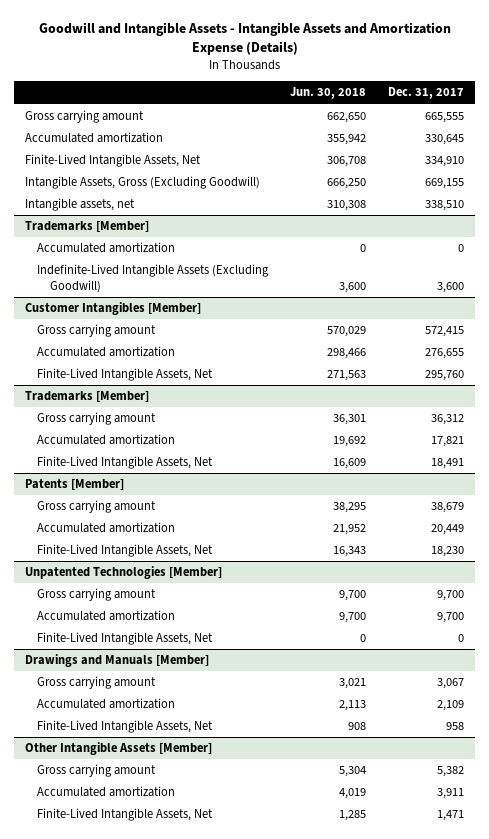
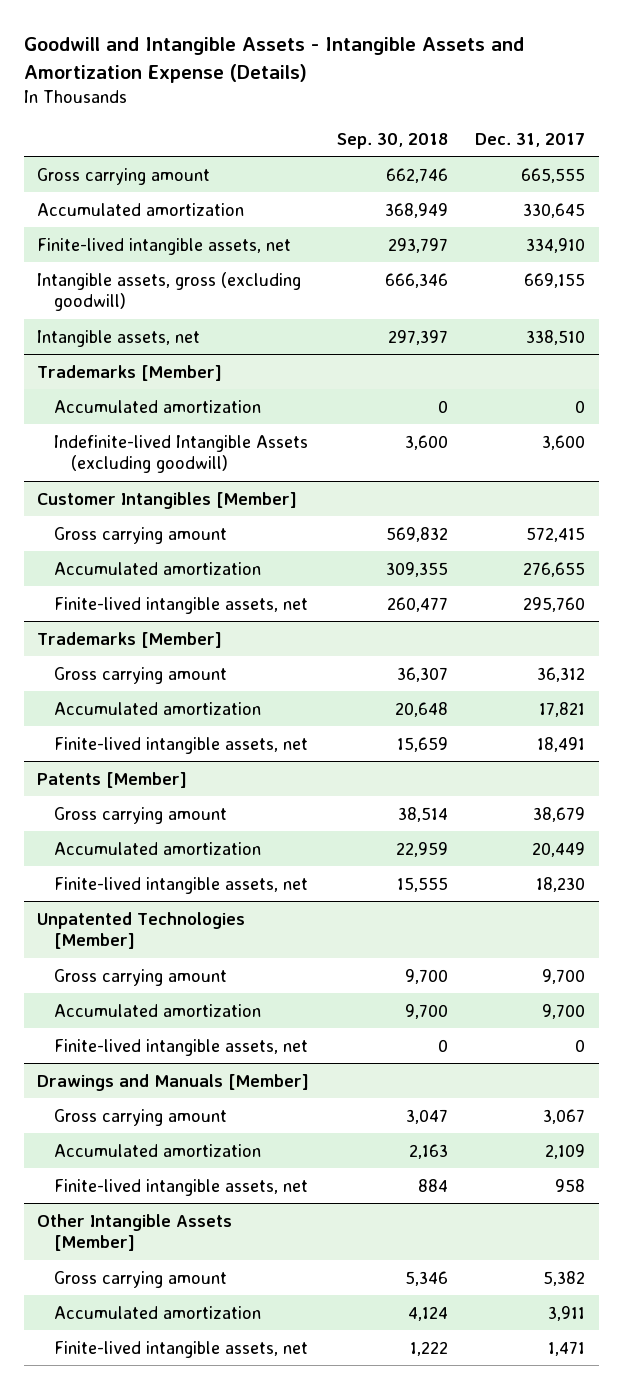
- | Jun. 30, 2018 | Dec. 31, 2017
+ | Sep. 30, 2018 | Dec. 31, 2017
- Finite-Lived Intangible Assets, Net | 306,708 | 334,910
- Intangible Assets, Gross (Excluding Goodwill) | 666,250 | 669,155
+ Finite-lived intangible assets, net | 293,797 | 334,910
+ Intangible assets, gross (excluding goodwill) | 666,346 | 669,155
@ Trademarks [Member]
- Indefinite-Lived Intangible Assets (Excluding Goodwill) | 3,600 | 3,600
+ Indefinite-lived Intangible Assets (excluding goodwill) | 3,600 | 3,600
@ Customer Intangibles [Member]
- Finite-Lived Intangible Assets, Net | 271,563 | 295,760
+ Finite-lived intangible assets, net | 260,477 | 295,760
@ Trademarks [Member]
- Finite-Lived Intangible Assets, Net | 16,609 | 18,491
+ Finite-lived intangible assets, net | 15,659 | 18,491
@ Patents [Member]
- Finite-Lived Intangible Assets, Net | 16,343 | 18,230
+ Finite-lived intangible assets, net | 15,555 | 18,230
@ Unpatented Technologies [Member]
- Finite-Lived Intangible Assets, Net | 0 | 0
+ Finite-lived intangible assets, net | 0 | 0
@ Drawings and Manuals [Member]
- Finite-Lived Intangible Assets, Net | 908 | 958
+ Finite-lived intangible assets, net | 884 | 958
@ Other Intangible Assets [Member]
- Finite-Lived Intangible Assets, Net | 1,285 | 1,471
+ Finite-lived intangible assets, net | 1,222 | 1,471

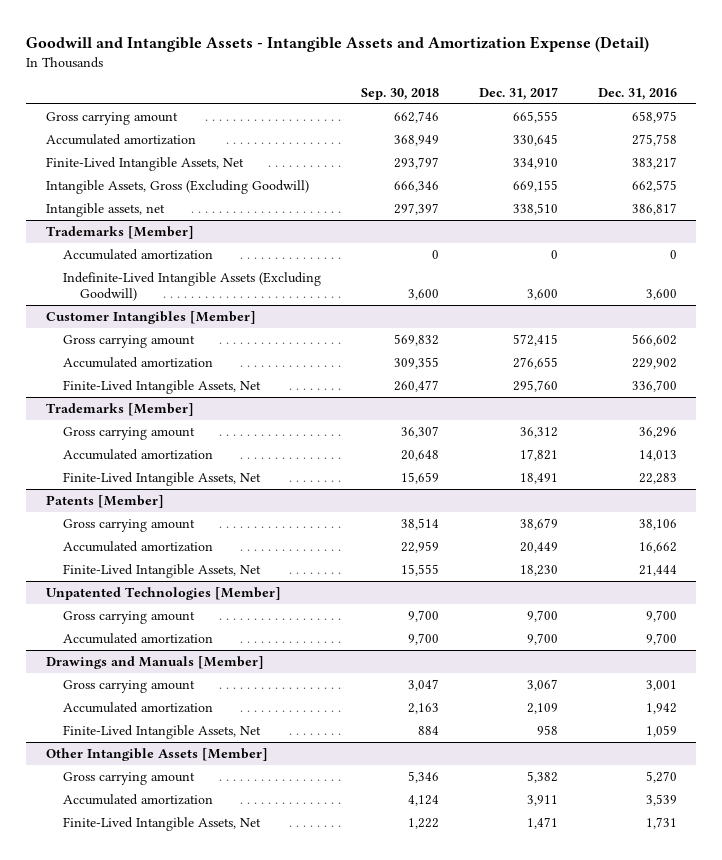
- Goodwill and Intangible Assets - Intangible Assets and Amortization Expense (Details)
+ Goodwill and Intangible Assets - Intangible Assets and Amortization Expense (Detail)
- | Sep. 30, 2018 | Dec. 31, 2017
+ | Sep. 30, 2018 | Dec. 31, 2017 | Dec. 31, 2016
- Finite-lived intangible assets, net | 293,797 | 334,910
- Intangible assets, gross (excluding goodwill) | 666,346 | 669,155
+ Finite-Lived Intangible Assets, Net | 293,797 | 334,910 | 383,217
+ Intangible Assets, Gross (Excluding Goodwill) | 666,346 | 669,155 | 662,575
@ Trademarks [Member]
- Indefinite-lived Intangible Assets (excluding goodwill) | 3,600 | 3,600
+ Indefinite-Lived Intangible Assets (Excluding Goodwill) | 3,600 | 3,600 | 3,600
@ Customer Intangibles [Member]
- Finite-lived intangible assets, net | 260,477 | 295,760
+ Finite-Lived Intangible Assets, Net | 260,477 | 295,760 | 336,700
@ Trademarks [Member]
- Finite-lived intangible assets, net | 15,659 | 18,491
+ Finite-Lived Intangible Assets, Net | 15,659 | 18,491 | 22,283
@ Patents [Member]
- Finite-lived intangible assets, net | 15,555 | 18,230
+ Finite-Lived Intangible Assets, Net | 15,555 | 18,230 | 21,444
@ Unpatented Technologies [Member]
- Finite-lived intangible assets, net | 0 | 0
@ Drawings and Manuals [Member]
- Finite-lived intangible assets, net | 884 | 958
+ Finite-Lived Intangible Assets, Net | 884 | 958 | 1,059
@ Other Intangible Assets [Member]
- Finite-lived intangible assets, net | 1,222 | 1,471
+ Finite-Lived Intangible Assets, Net | 1,222 | 1,471 | 1,731

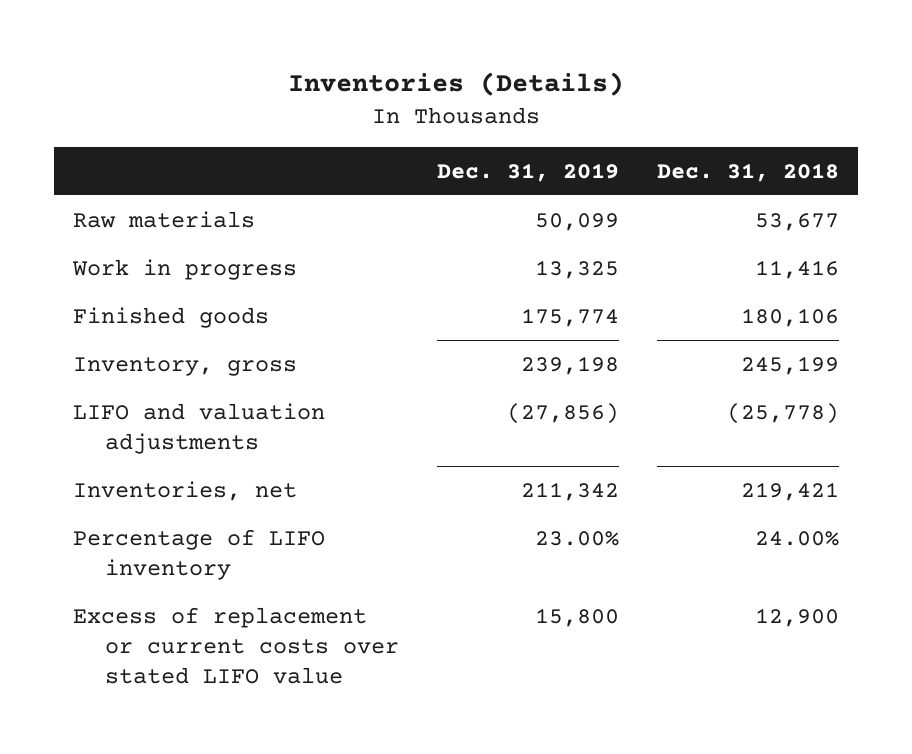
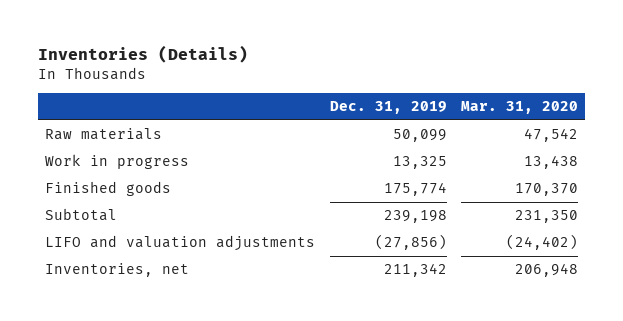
- | Dec. 31, 2019 | Dec. 31, 2018
+ | Dec. 31, 2019 | Mar. 31, 2020
- Inventory, gross | 239,198 | 245,199
+ Subtotal | 239,198 | 231,350
- Percentage of LIFO inventory | 23.00% | 24.00%
- Excess of replacement or current costs over stated LIFO value | 15,800 | 12,900

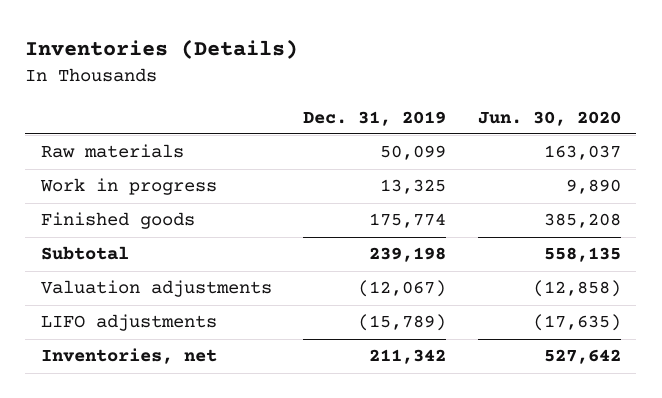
- | Dec. 31, 2019 | Mar. 31, 2020
+ | Dec. 31, 2019 | Jun. 30, 2020
- LIFO and valuation adjustments | (27,856) | (24,402)
+ Valuation adjustments | (12,067) | (12,858)
+ LIFO adjustments | (15,789) | (17,635)

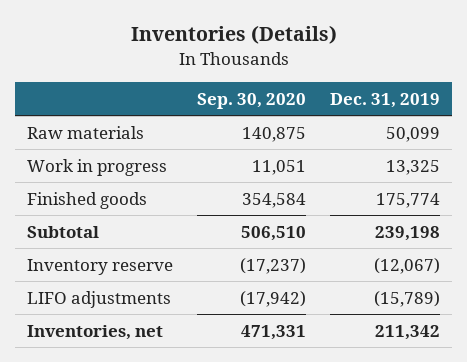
- | Dec. 31, 2019 | Jun. 30, 2020
+ | Sep. 30, 2020 | Dec. 31, 2019
- Valuation adjustments | (12,067) | (12,858)
+ Inventory reserve | (17,237) | (12,067)

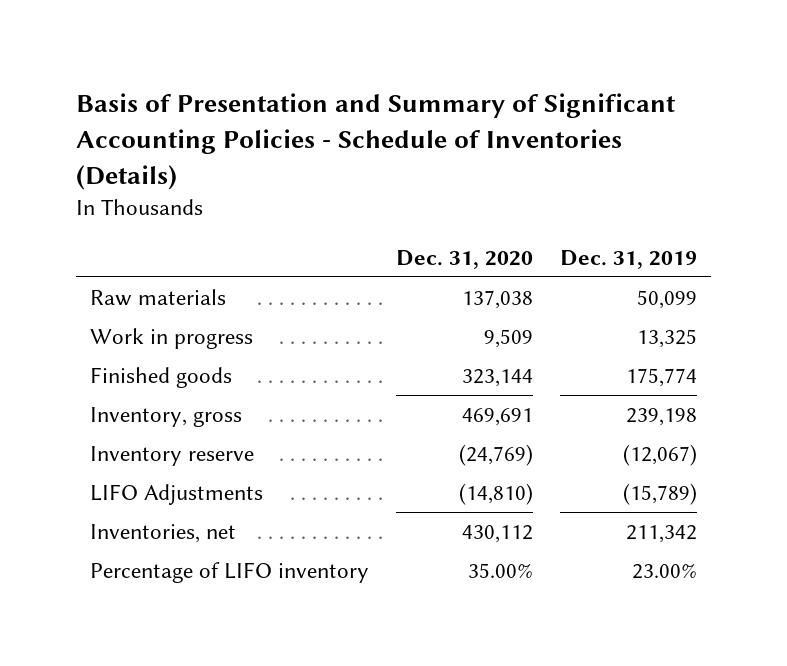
- Inventories (Details)
+ Basis of Presentation and Summary of Significant Accounting Policies - Schedule of Inventories (Details)
- | Sep. 30, 2020 | Dec. 31, 2019
+ | Dec. 31, 2020 | Dec. 31, 2019
- Subtotal | 506,510 | 239,198
+ Inventory, gross | 469,691 | 239,198
- LIFO adjustments | (17,942) | (15,789)
+ LIFO Adjustments | (14,810) | (15,789)
+ Percentage of LIFO inventory | 35.00% | 23.00%

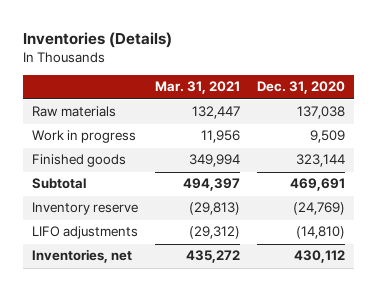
- Basis of Presentation and Summary of Significant Accounting Policies - Schedule of Inventories (Details)
+ Inventories (Details)
- | Dec. 31, 2020 | Dec. 31, 2019
+ | Mar. 31, 2021 | Dec. 31, 2020
- Inventory, gross | 469,691 | 239,198
+ Subtotal | 494,397 | 469,691
- LIFO Adjustments | (14,810) | (15,789)
+ LIFO adjustments | (29,312) | (14,810)
- Percentage of LIFO inventory | 35.00% | 23.00%

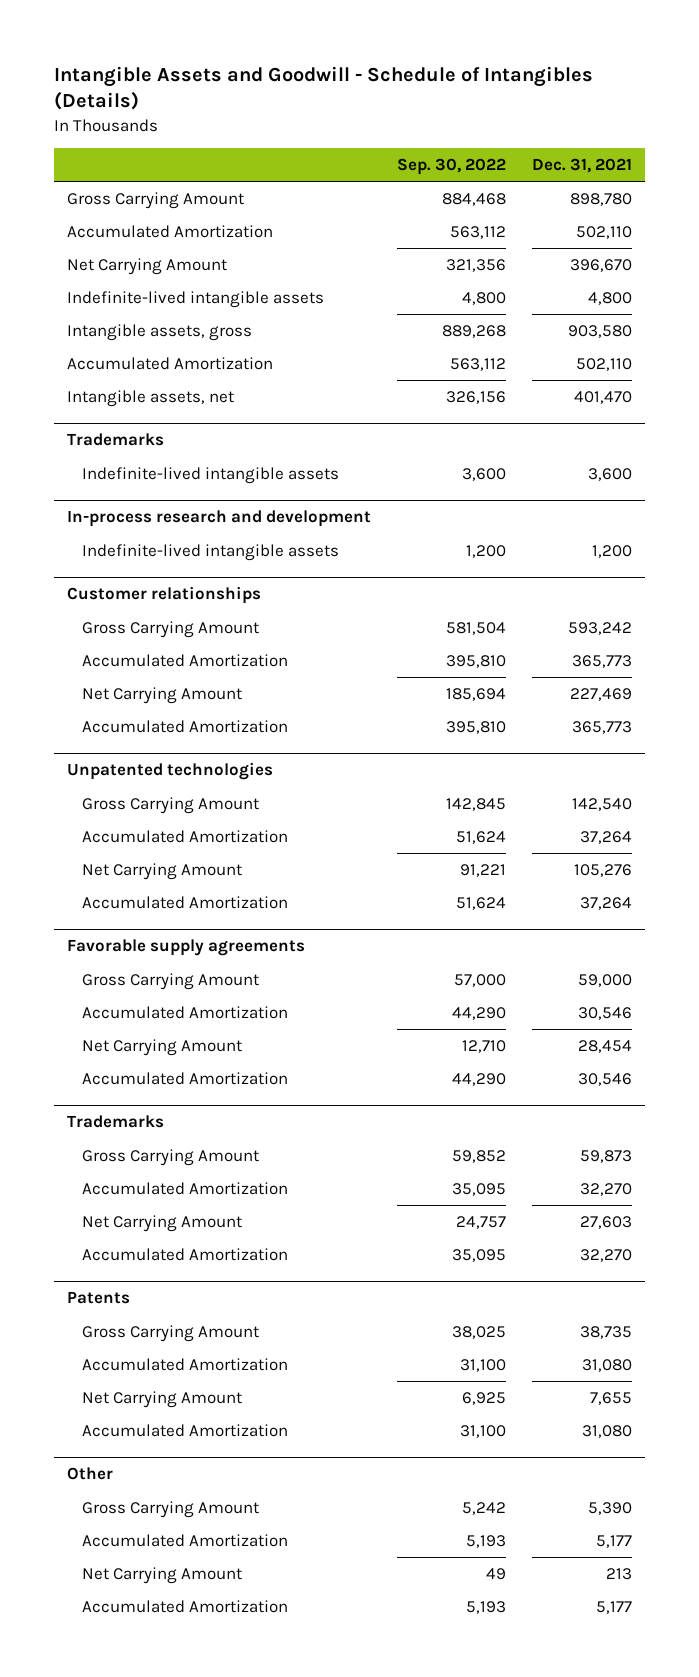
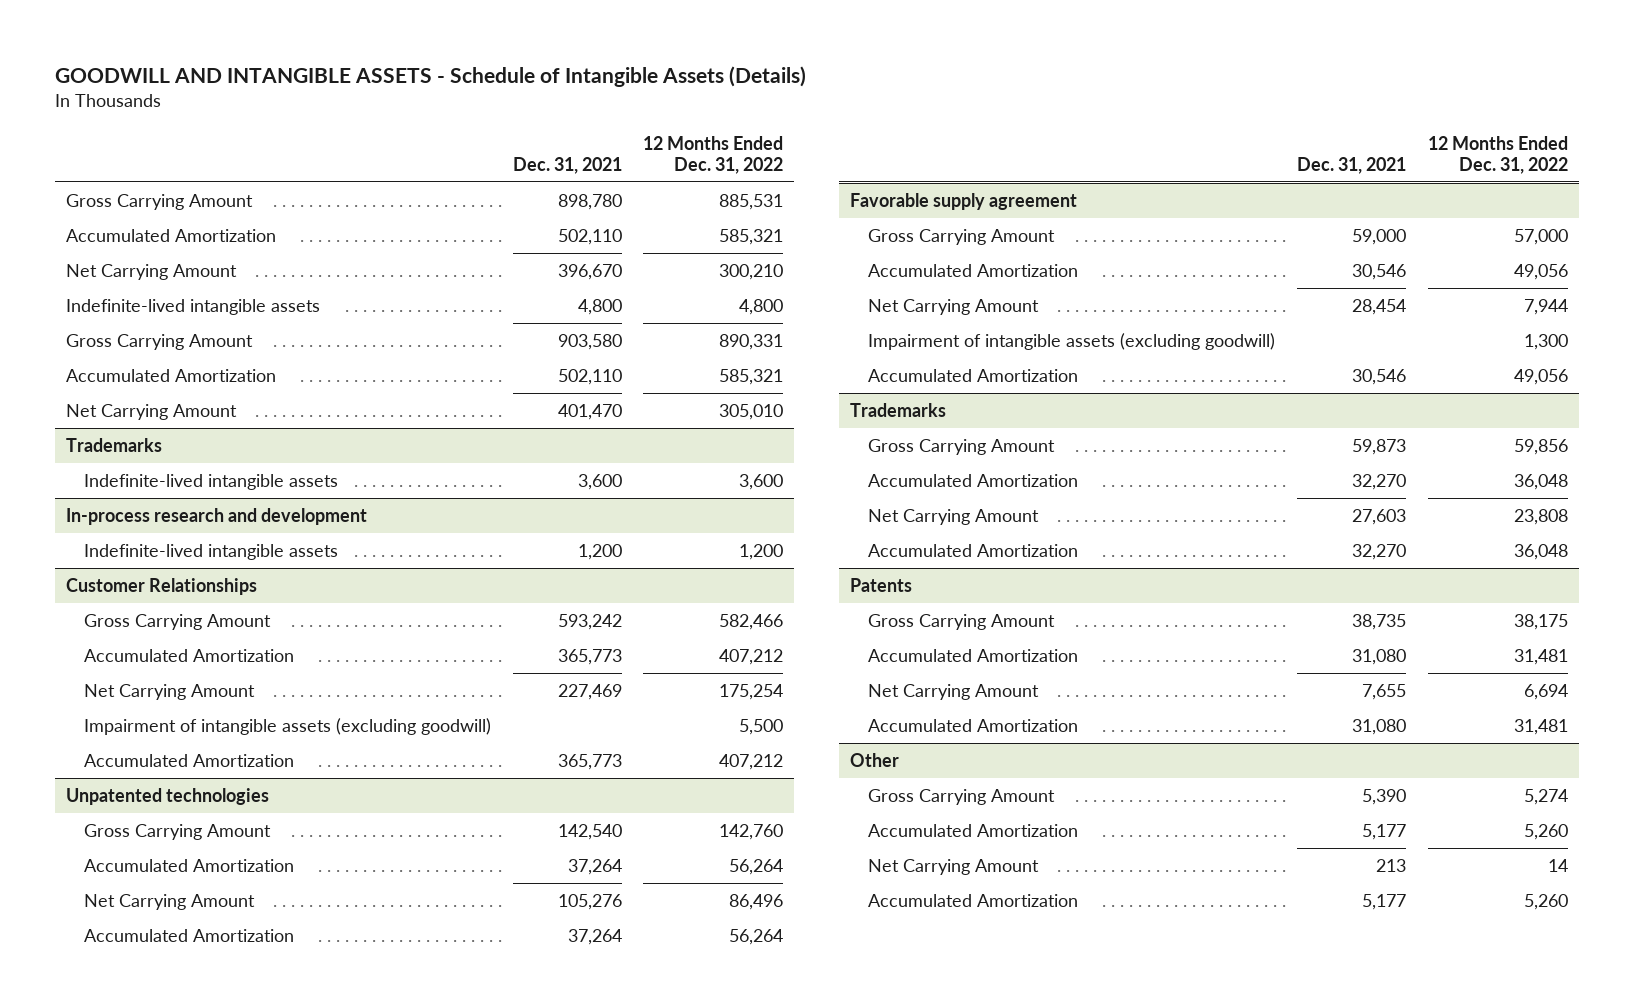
- Intangible Assets and Goodwill - Schedule of Intangibles (Details)
+ GOODWILL AND INTANGIBLE ASSETS - Schedule of Intangible Assets (Details)
- | Sep. 30, 2022 | Dec. 31, 2021
+ | Dec. 31, 2021 | 12 Months Ended Dec. 31, 2022
- Intangible assets, gross | 889,268 | 903,580
+ Gross Carrying Amount | 903,580 | 890,331
- Intangible assets, net | 326,156 | 401,470
+ Net Carrying Amount | 401,470 | 305,010
- Customer relationships
+ Customer Relationships
+ Impairment of intangible assets (excluding goodwill) | | 5,500
- Favorable supply agreements
+ Favorable supply agreement
+ Impairment of intangible assets (excluding goodwill) | | 1,300

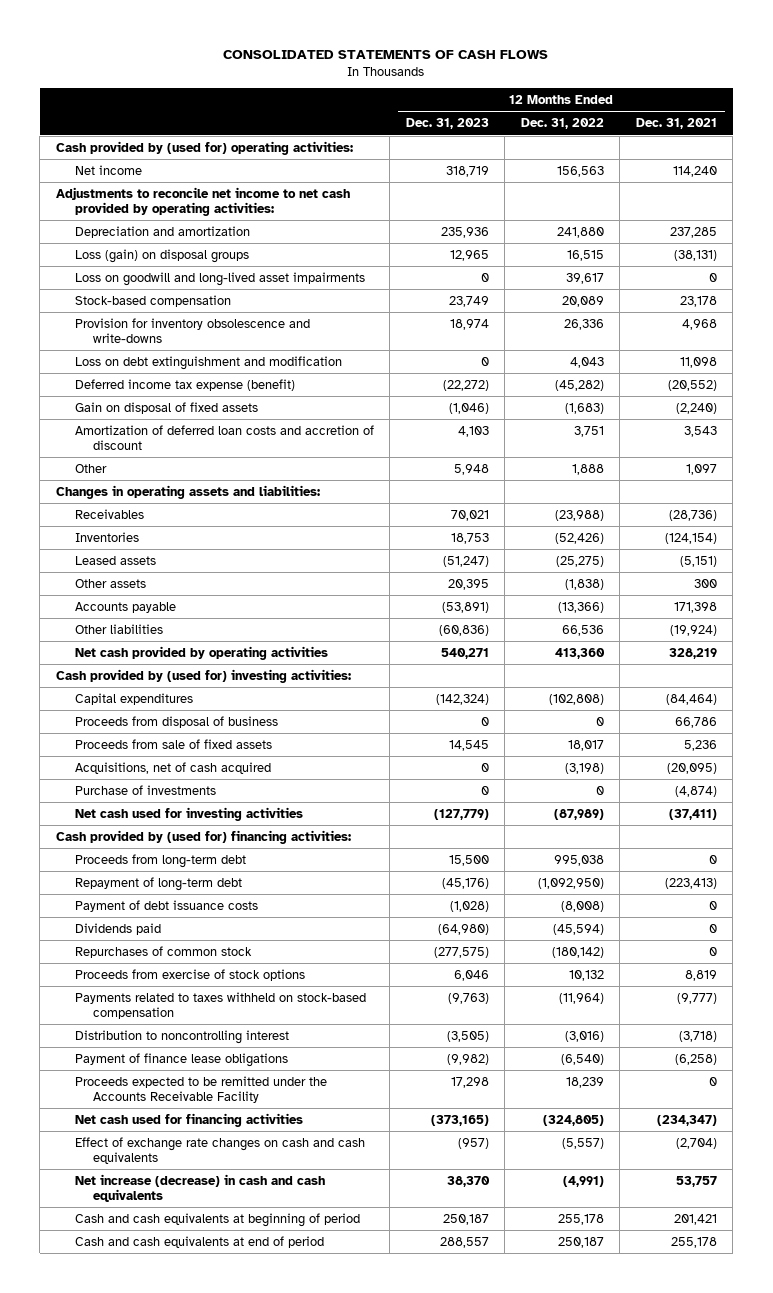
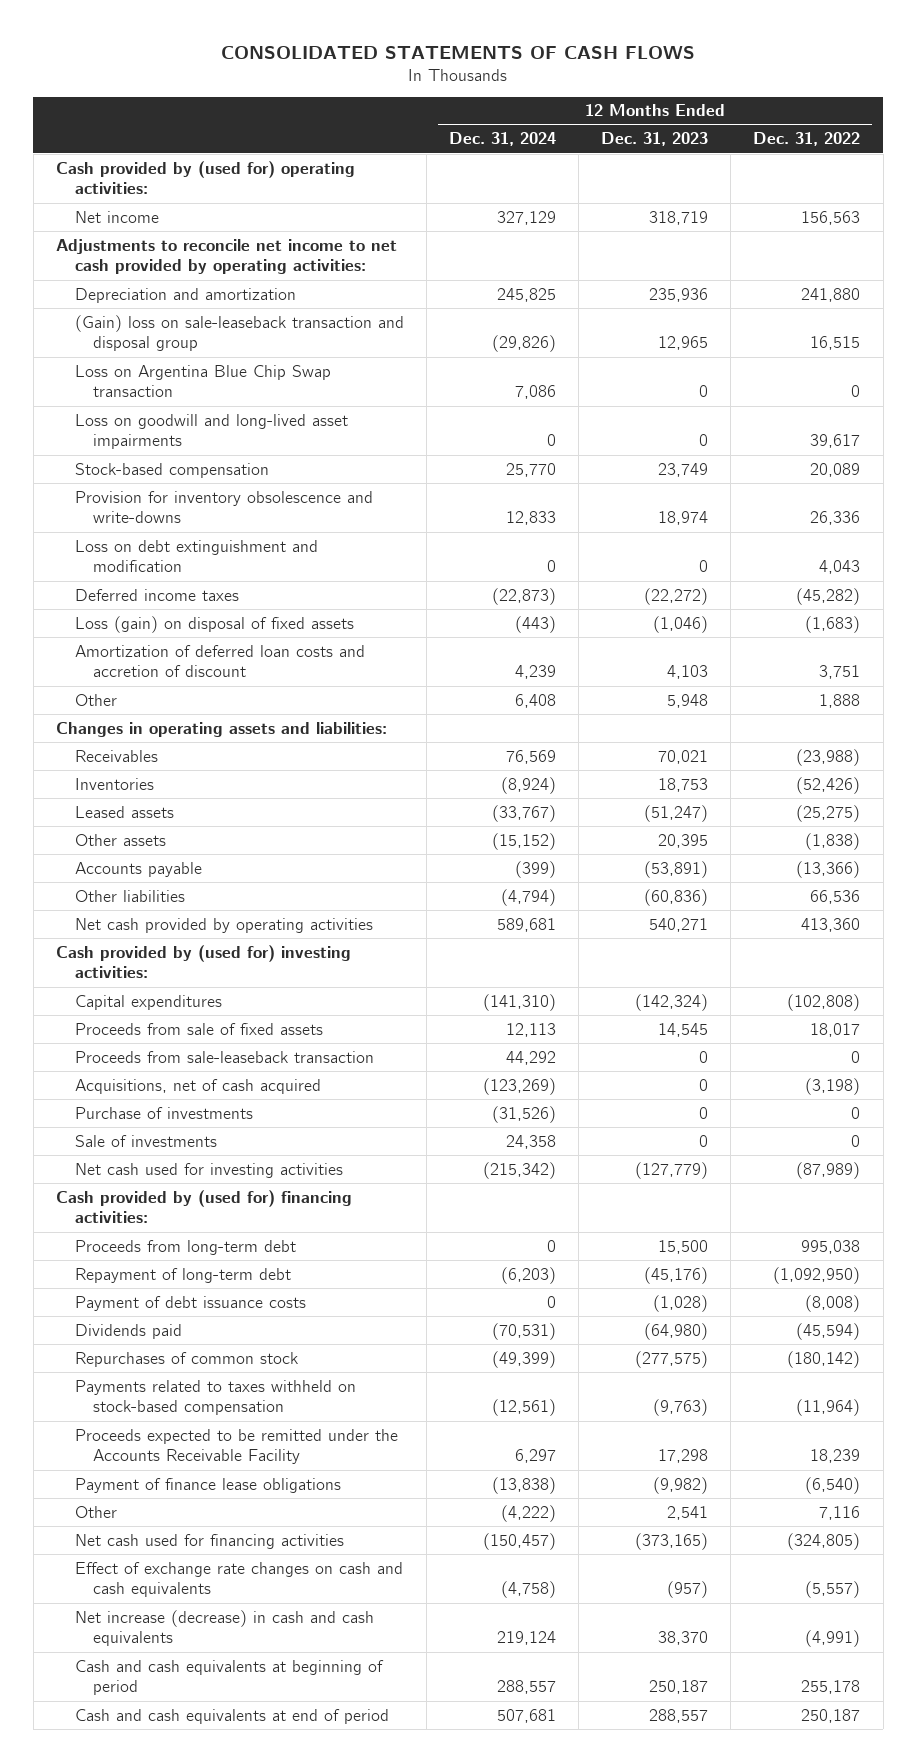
- | 12 Months Ended Dec. 31, 2023 | 12 Months Ended Dec. 31, 2022 | 12 Months Ended Dec. 31, 2021
+ | 12 Months Ended Dec. 31, 2024 | 12 Months Ended Dec. 31, 2023 | 12 Months Ended Dec. 31, 2022
- Loss (gain) on disposal groups | 12,965 | 16,515 | (38,131)
+ (Gain) loss on sale-leaseback transaction and disposal group | (29,826) | 12,965 | 16,515
+ Loss on Argentina Blue Chip Swap transaction | 7,086 | 0 | 0
- Deferred income tax expense (benefit) | (22,272) | (45,282) | (20,552)
- Gain on disposal of fixed assets | (1,046) | (1,683) | (2,240)
+ Deferred income taxes | (22,873) | (22,272) | (45,282)
+ Loss (gain) on disposal of fixed assets | (443) | (1,046) | (1,683)
- Proceeds from disposal of business | 0 | 0 | 66,786
+ Proceeds from sale-leaseback transaction | 44,292 | 0 | 0
+ Sale of investments | 24,358 | 0 | 0
- Proceeds from exercise of stock options | 6,046 | 10,132 | 8,819
- Distribution to noncontrolling interest | (3,505) | (3,016) | (3,718)
moved down: Payment of finance lease obligations | (13,838) | (9,982) | (6,540)
+ Other | (4,222) | 2,541 | 7,116

